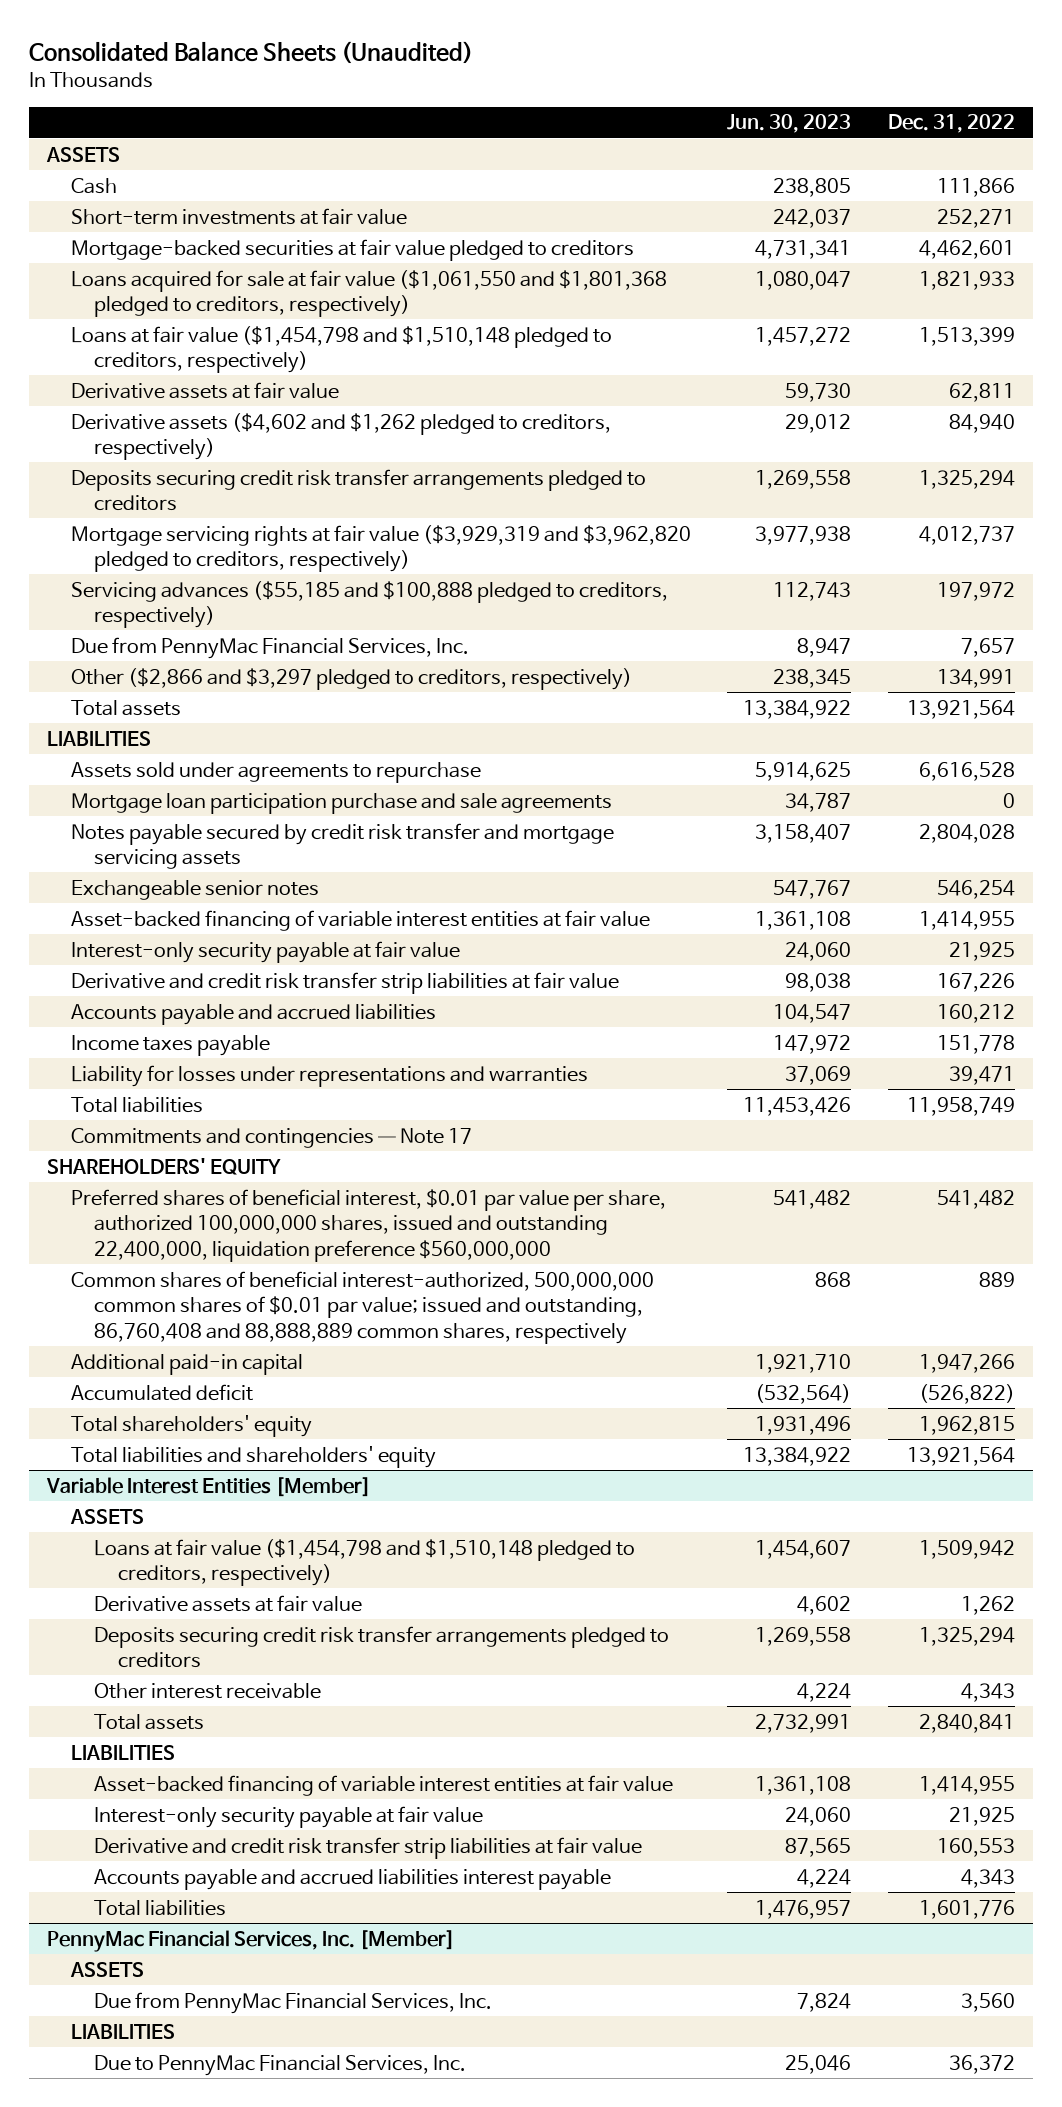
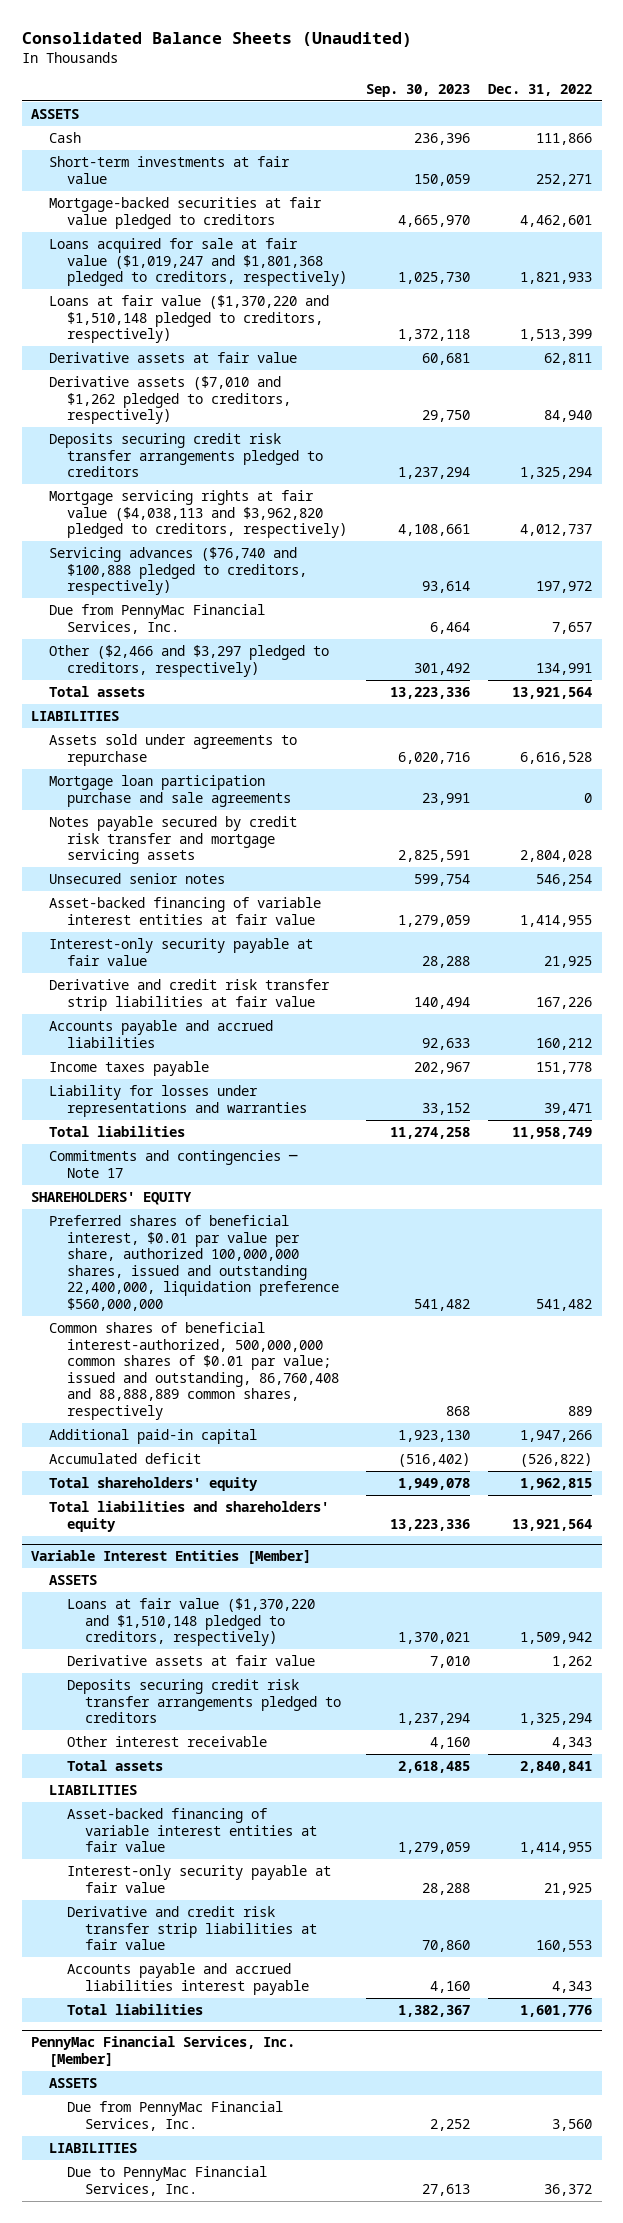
- | Jun. 30, 2023 | Dec. 31, 2022
+ | Sep. 30, 2023 | Dec. 31, 2022
- Loans acquired for sale at fair value ($1,061,550 and $1,801,368 pledged to creditors, respectively) | 1,080,047 | 1,821,933
- Loans at fair value ($1,454,798 and $1,510,148 pledged to creditors, respectively) | 1,457,272 | 1,513,399
+ Loans acquired for sale at fair value ($1,019,247 and $1,801,368 pledged to creditors, respectively) | 1,025,730 | 1,821,933
+ Loans at fair value ($1,370,220 and $1,510,148 pledged to creditors, respectively) | 1,372,118 | 1,513,399
- Derivative assets ($4,602 and $1,262 pledged to creditors, respectively) | 29,012 | 84,940
+ Derivative assets ($7,010 and $1,262 pledged to creditors, respectively) | 29,750 | 84,940
- Mortgage servicing rights at fair value ($3,929,319 and $3,962,820 pledged to creditors, respectively) | 3,977,938 | 4,012,737
- Servicing advances ($55,185 and $100,888 pledged to creditors, respectively) | 112,743 | 197,972
+ Mortgage servicing rights at fair value ($4,038,113 and $3,962,820 pledged to creditors, respectively) | 4,108,661 | 4,012,737
+ Servicing advances ($76,740 and $100,888 pledged to creditors, respectively) | 93,614 | 197,972
- Other ($2,866 and $3,297 pledged to creditors, respectively) | 238,345 | 134,991
+ Other ($2,466 and $3,297 pledged to creditors, respectively) | 301,492 | 134,991
- Exchangeable senior notes | 547,767 | 546,254
+ Unsecured senior notes | 599,754 | 546,254
@ Variable Interest Entities [Member]
- Loans at fair value ($1,454,798 and $1,510,148 pledged to creditors, respectively) | 1,454,607 | 1,509,942
+ Loans at fair value ($1,370,220 and $1,510,148 pledged to creditors, respectively) | 1,370,021 | 1,509,942

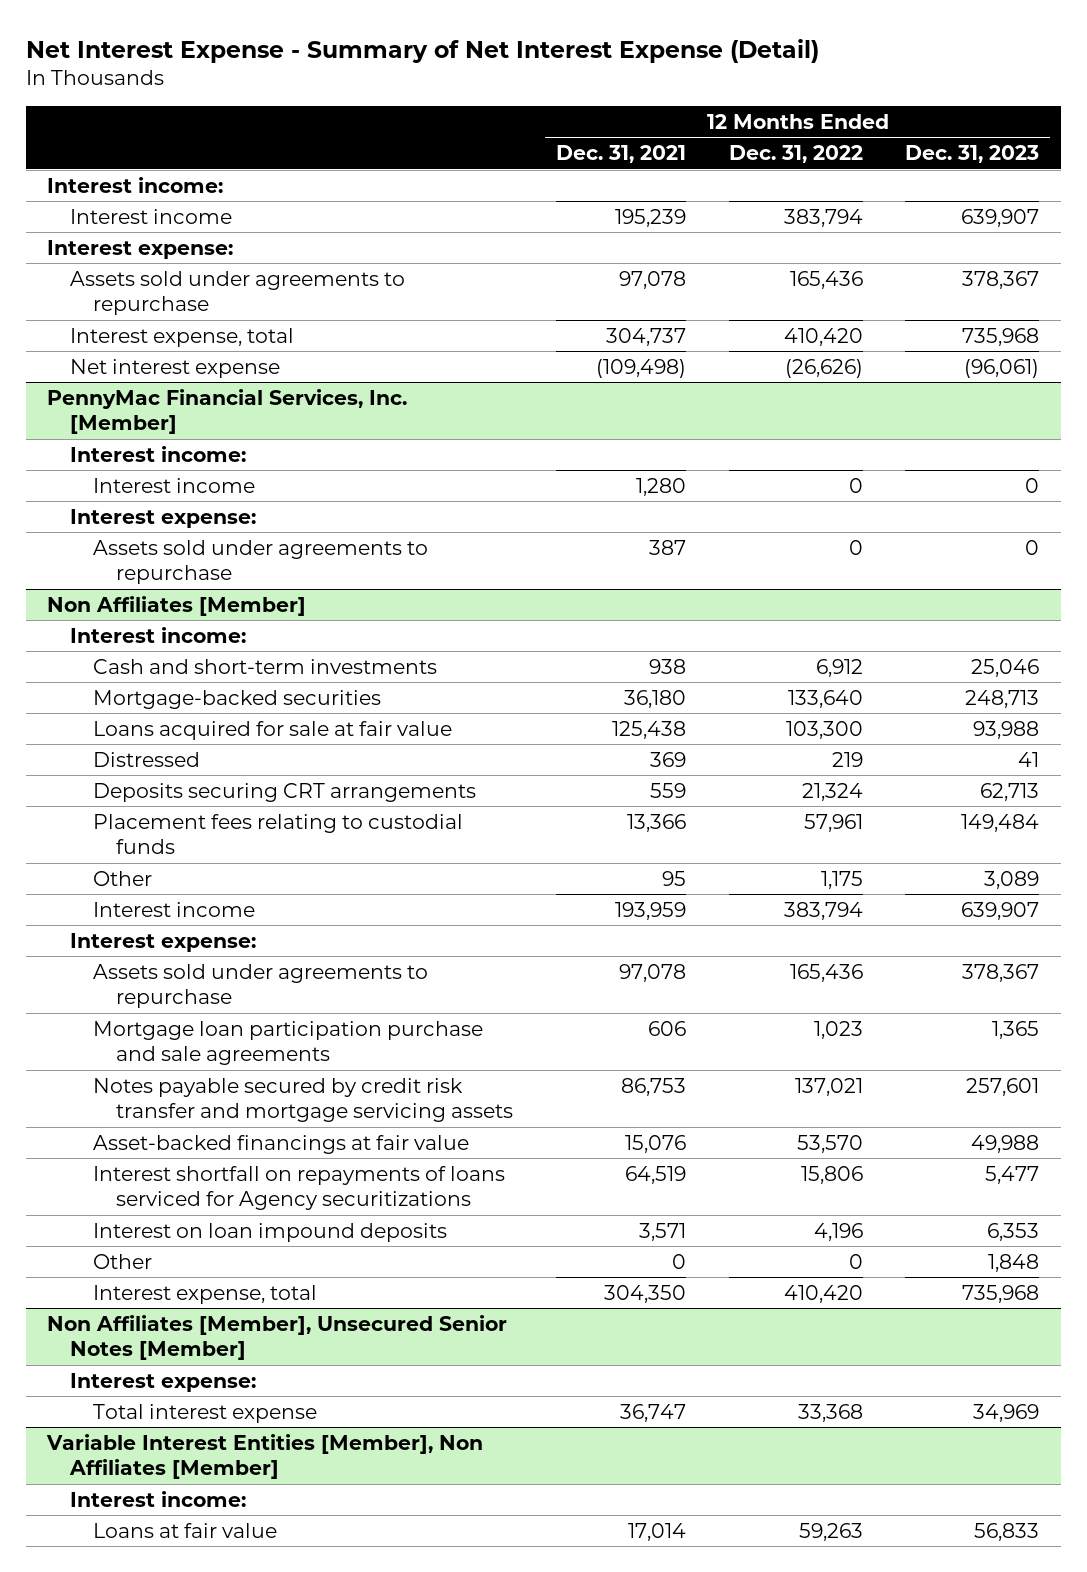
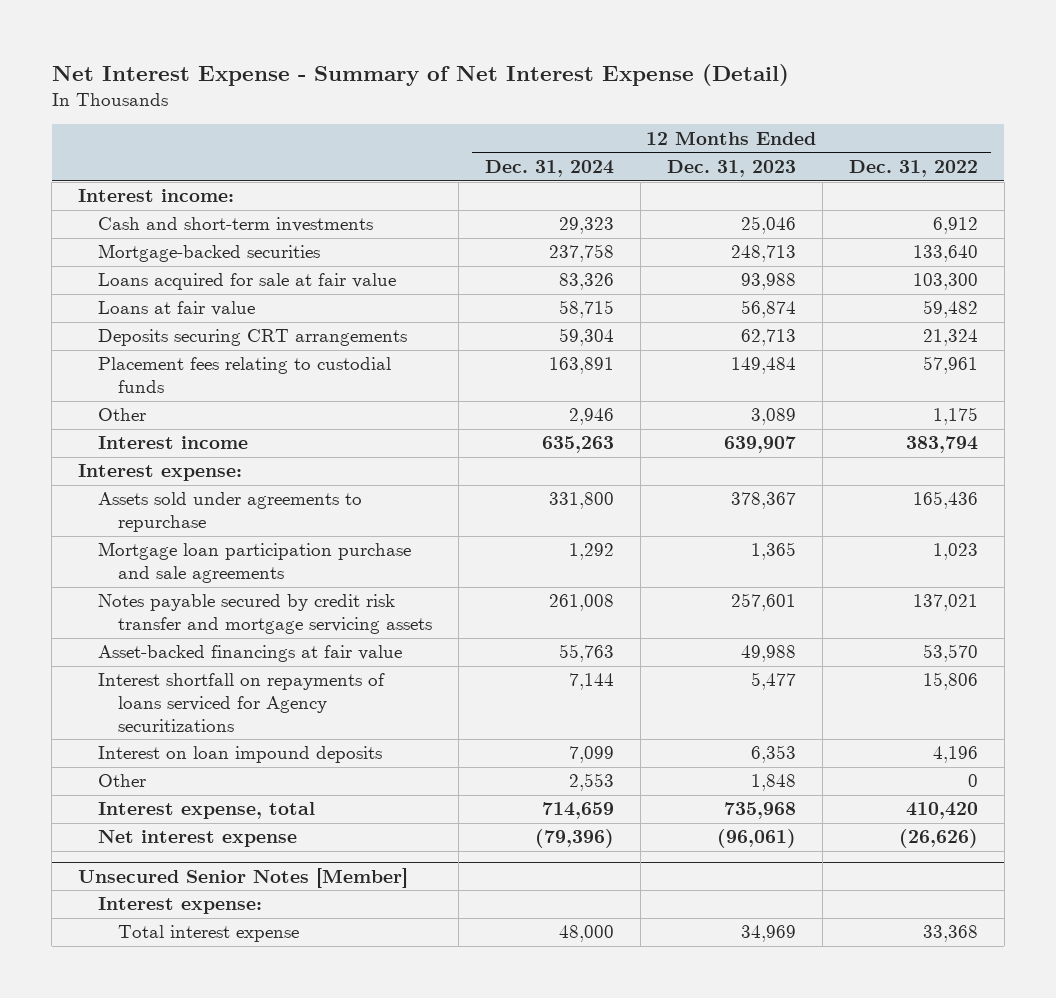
- | 12 Months Ended Dec. 31, 2021 | 12 Months Ended Dec. 31, 2022 | 12 Months Ended Dec. 31, 2023
+ | 12 Months Ended Dec. 31, 2024 | 12 Months Ended Dec. 31, 2023 | 12 Months Ended Dec. 31, 2022
- Interest income | 195,239 | 383,794 | 639,907
- Interest expense:
- Assets sold under agreements to repurchase | 97,078 | 165,436 | 378,367
- Interest expense, total | 304,737 | 410,420 | 735,968
- PennyMac Financial Services, Inc. [Member]
- Interest income:
- Interest income | 1,280 | 0 | 0
- Interest expense:
- Assets sold under agreements to repurchase | 387 | 0 | 0
- Non Affiliates [Member]
- Interest income:
- Distressed | 369 | 219 | 41
+ Loans at fair value | 58,715 | 56,874 | 59,482
- Non Affiliates [Member], Unsecured Senior Notes [Member]
moved down: Net interest expense | (79,396) | (96,061) | (26,626)
+ Unsecured Senior Notes [Member]
- Variable Interest Entities [Member], Non Affiliates [Member]
- Interest income:
- Loans at fair value | 17,014 | 59,263 | 56,833

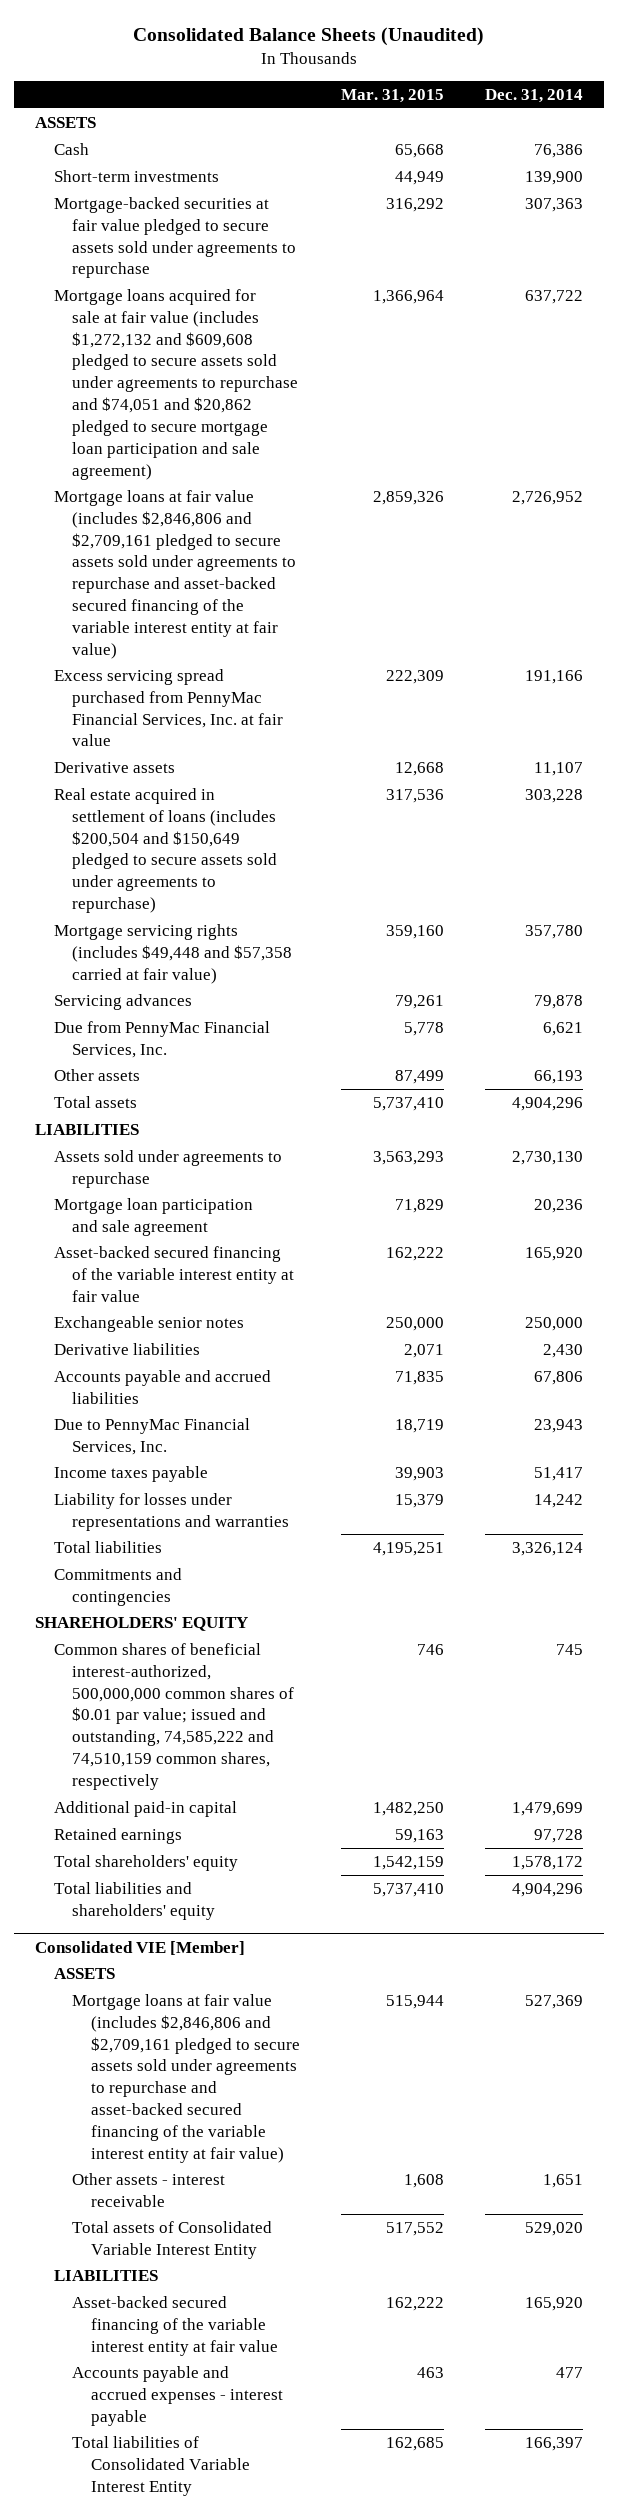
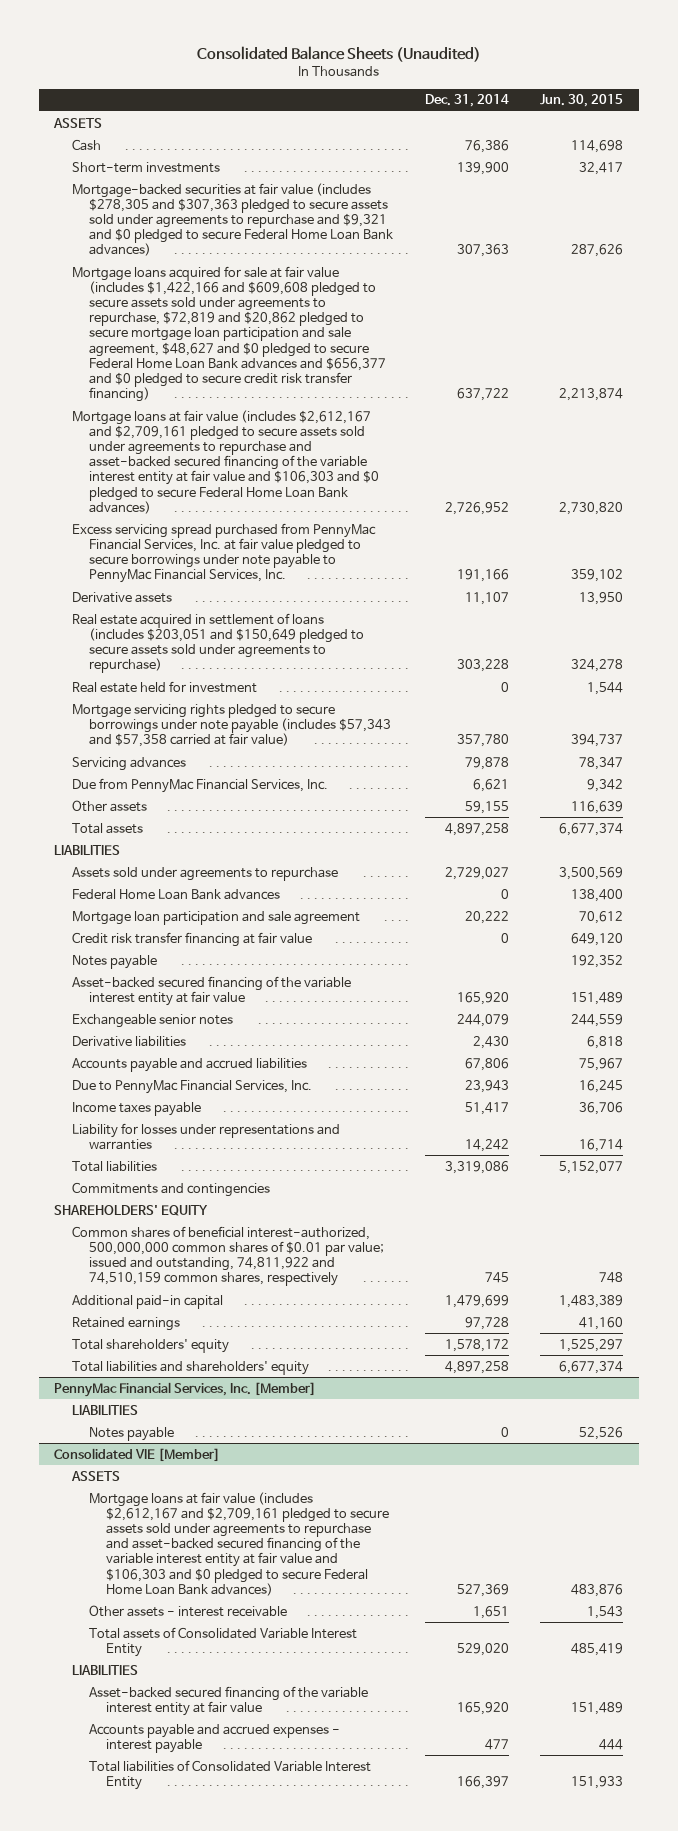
- | Mar. 31, 2015 | Dec. 31, 2014
+ | Dec. 31, 2014 | Jun. 30, 2015
- Mortgage-backed securities at fair value pledged to secure assets sold under agreements to repurchase | 316,292 | 307,363
- Mortgage loans acquired for sale at fair value (includes $1,272,132 and $609,608 pledged to secure assets sold under agreements to repurchase and $74,051 and $20,862 pledged to secure mortgage loan participation and sale agreement) | 1,366,964 | 637,722
- Mortgage loans at fair value (includes $2,846,806 and $2,709,161 pledged to secure assets sold under agreements to repurchase and asset-backed secured financing of the variable interest entity at fair value) | 2,859,326 | 2,726,952
- Excess servicing spread purchased from PennyMac Financial Services, Inc. at fair value | 222,309 | 191,166
+ Mortgage-backed securities at fair value (includes $278,305 and $307,363 pledged to secure assets sold under agreements to repurchase and $9,321 and $0 pledged to secure Federal Home Loan Bank advances) | 307,363 | 287,626
+ Mortgage loans acquired for sale at fair value (includes $1,422,166 and $609,608 pledged to secure assets sold under agreements to repurchase, $72,819 and $20,862 pledged to secure mortgage loan participation and sale agreement, $48,627 and $0 pledged to secure Federal Home Loan Bank advances and $656,377 and $0 pledged to secure credit risk transfer financing) | 637,722 | 2,213,874
+ Mortgage loans at fair value (includes $2,612,167 and $2,709,161 pledged to secure assets sold under agreements to repurchase and asset-backed secured financing of the variable interest entity at fair value and $106,303 and $0 pledged to secure Federal Home Loan Bank advances) | 2,726,952 | 2,730,820
+ Excess servicing spread purchased from PennyMac Financial Services, Inc. at fair value pledged to secure borrowings under note payable to PennyMac Financial Services, Inc. | 191,166 | 359,102
- Real estate acquired in settlement of loans (includes $200,504 and $150,649 pledged to secure assets sold under agreements to repurchase) | 317,536 | 303,228
- Mortgage servicing rights (includes $49,448 and $57,358 carried at fair value) | 359,160 | 357,780
+ Real estate acquired in settlement of loans (includes $203,051 and $150,649 pledged to secure assets sold under agreements to repurchase) | 303,228 | 324,278
+ Real estate held for investment | 0 | 1,544
+ Mortgage servicing rights pledged to secure borrowings under note payable (includes $57,343 and $57,358 carried at fair value) | 357,780 | 394,737
- Other assets | 87,499 | 66,193
- Total assets | 5,737,410 | 4,904,296
+ Other assets | 59,155 | 116,639
+ Total assets | 4,897,258 | 6,677,374
- Assets sold under agreements to repurchase | 3,563,293 | 2,730,130
- Mortgage loan participation and sale agreement | 71,829 | 20,236
+ Assets sold under agreements to repurchase | 2,729,027 | 3,500,569
+ Federal Home Loan Bank advances | 0 | 138,400
+ Mortgage loan participation and sale agreement | 20,222 | 70,612
+ Credit risk transfer financing at fair value | 0 | 649,120
+ Notes payable | | 192,352
- Exchangeable senior notes | 250,000 | 250,000
+ Exchangeable senior notes | 244,079 | 244,559
- Total liabilities | 4,195,251 | 3,326,124
+ Total liabilities | 3,319,086 | 5,152,077
- Common shares of beneficial interest-authorized, 500,000,000 common shares of $0.01 par value; issued and outstanding, 74,585,222 and 74,510,159 common shares, respectively | 746 | 745
+ Common shares of beneficial interest-authorized, 500,000,000 common shares of $0.01 par value; issued and outstanding, 74,811,922 and 74,510,159 common shares, respectively | 745 | 748
- Total liabilities and shareholders' equity | 5,737,410 | 4,904,296
+ Total liabilities and shareholders' equity | 4,897,258 | 6,677,374
+ PennyMac Financial Services, Inc. [Member]
+ LIABILITIES
+ Notes payable | 0 | 52,526
@ Consolidated VIE [Member]
- Mortgage loans at fair value (includes $2,846,806 and $2,709,161 pledged to secure assets sold under agreements to repurchase and asset-backed secured financing of the variable interest entity at fair value) | 515,944 | 527,369
+ Mortgage loans at fair value (includes $2,612,167 and $2,709,161 pledged to secure assets sold under agreements to repurchase and asset-backed secured financing of the variable interest entity at fair value and $106,303 and $0 pledged to secure Federal Home Loan Bank advances) | 527,369 | 483,876

